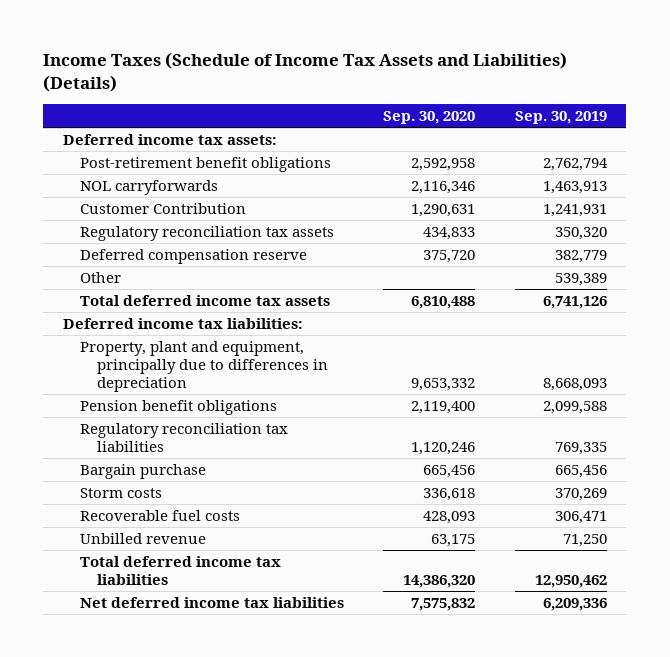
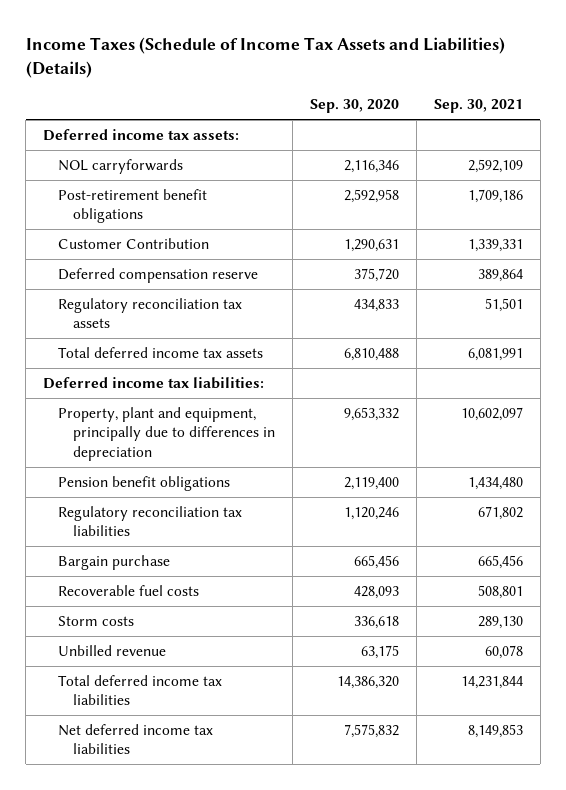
- | Sep. 30, 2020 | Sep. 30, 2019
+ | Sep. 30, 2020 | Sep. 30, 2021
moved down: Post-retirement benefit obligations | 2,592,958 | 1,709,186
- Other | | 539,389
moved down: Regulatory reconciliation tax assets | 434,833 | 51,501
moved down: Storm costs | 336,618 | 289,130

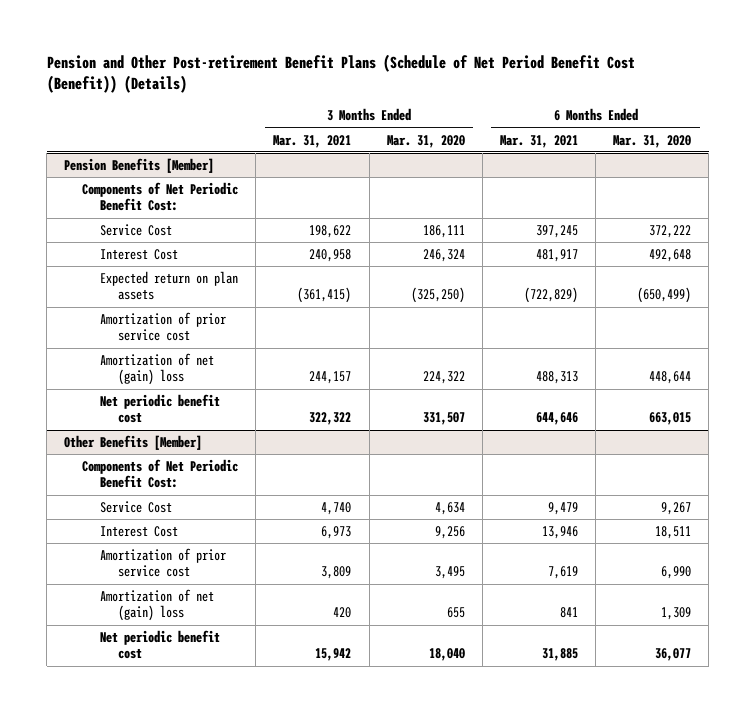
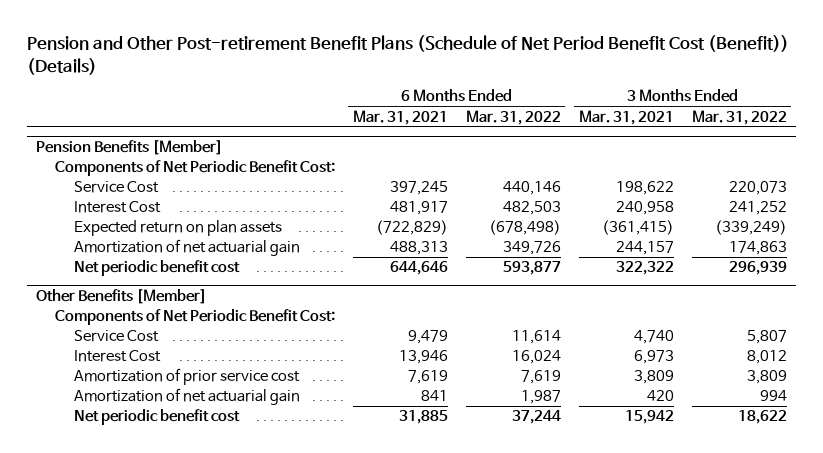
- | 3 Months Ended Mar. 31, 2021 | 3 Months Ended Mar. 31, 2020 | 6 Months Ended Mar. 31, 2021 | 6 Months Ended Mar. 31, 2020
+ | 6 Months Ended Mar. 31, 2021 | 6 Months Ended Mar. 31, 2022 | 3 Months Ended Mar. 31, 2021 | 3 Months Ended Mar. 31, 2022
@ Pension Benefits [Member]
- Amortization of prior service cost
- Amortization of net (gain) loss | 244,157 | 224,322 | 488,313 | 448,644
+ Amortization of net actuarial gain | 488,313 | 349,726 | 244,157 | 174,863
@ Other Benefits [Member]
- Amortization of net (gain) loss | 420 | 655 | 841 | 1,309
+ Amortization of net actuarial gain | 841 | 1,987 | 420 | 994

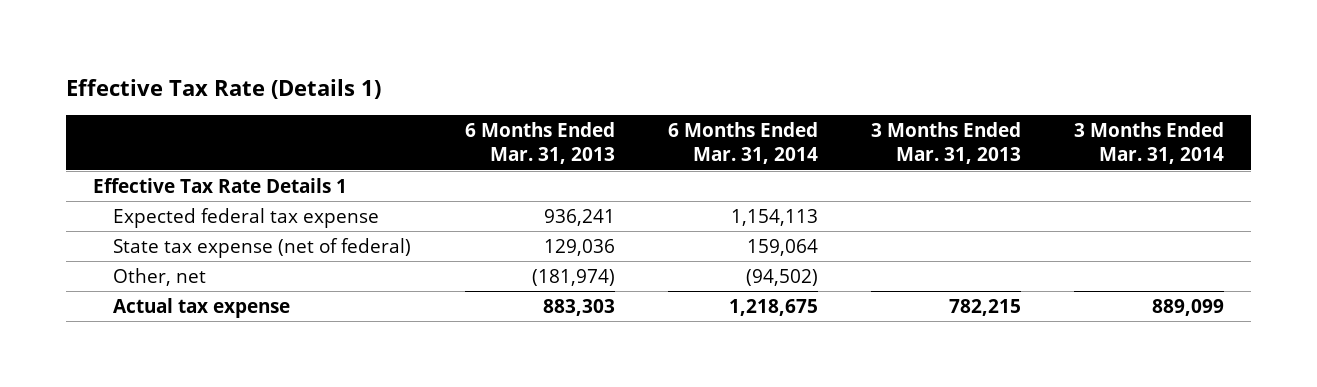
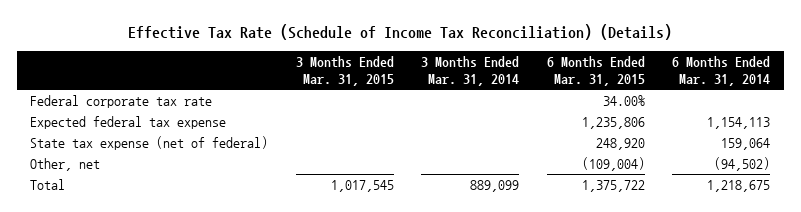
- Effective Tax Rate (Details 1)
+ Effective Tax Rate (Schedule of Income Tax Reconciliation) (Details)
- | 6 Months Ended Mar. 31, 2013 | 6 Months Ended Mar. 31, 2014 | 3 Months Ended Mar. 31, 2013 | 3 Months Ended Mar. 31, 2014
+ | 3 Months Ended Mar. 31, 2015 | 3 Months Ended Mar. 31, 2014 | 6 Months Ended Mar. 31, 2015 | 6 Months Ended Mar. 31, 2014
- Effective Tax Rate Details 1
+ Federal corporate tax rate | | | 34.00% |
- Actual tax expense | 883,303 | 1,218,675 | 782,215 | 889,099
+ Total | 1,017,545 | 889,099 | 1,375,722 | 1,218,675

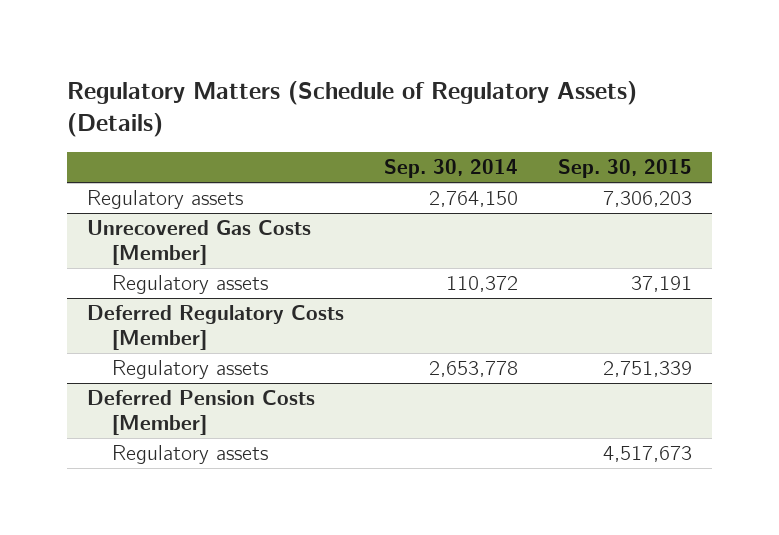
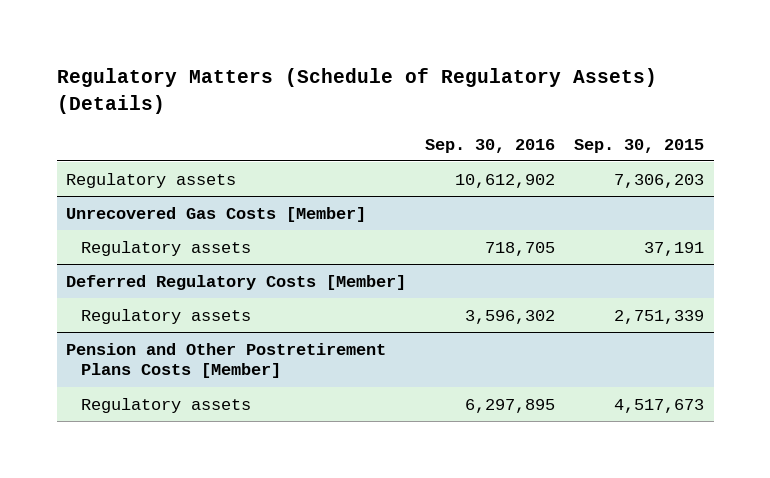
- | Sep. 30, 2014 | Sep. 30, 2015
+ | Sep. 30, 2016 | Sep. 30, 2015
- Deferred Pension Costs [Member]
+ Pension and Other Postretirement Plans Costs [Member]

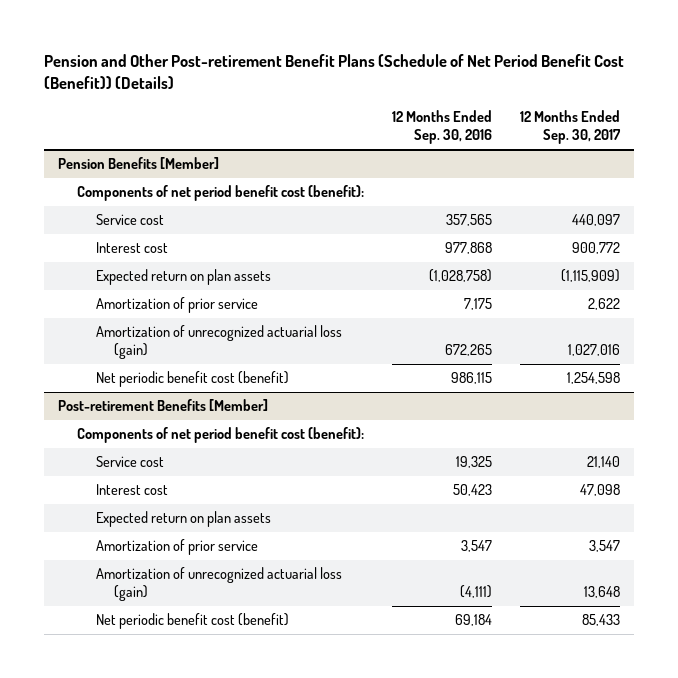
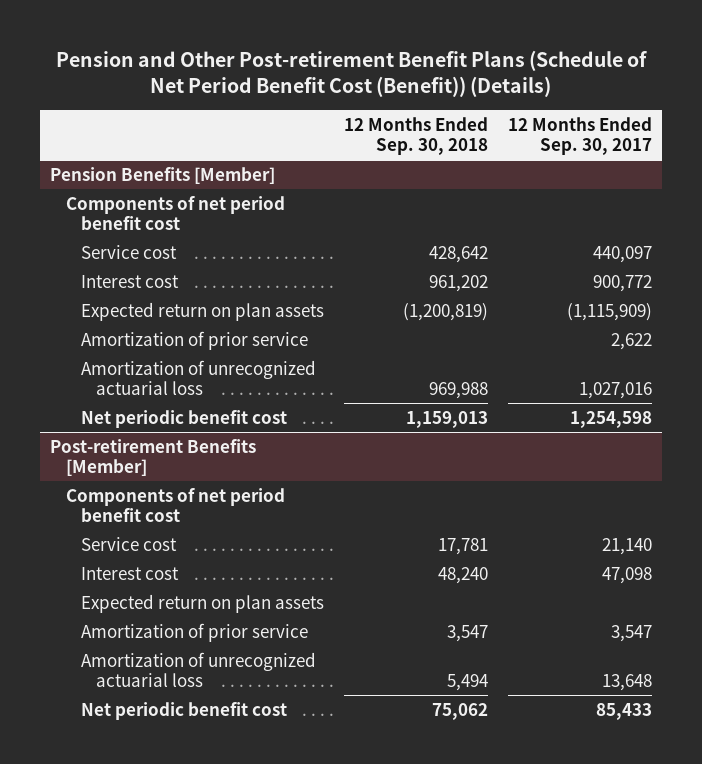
- | 12 Months Ended Sep. 30, 2016 | 12 Months Ended Sep. 30, 2017
+ | 12 Months Ended Sep. 30, 2018 | 12 Months Ended Sep. 30, 2017
@ Pension Benefits [Member]
- Components of net period benefit cost (benefit):
+ Components of net period benefit cost
- Amortization of unrecognized actuarial loss (gain) | 672,265 | 1,027,016
- Net periodic benefit cost (benefit) | 986,115 | 1,254,598
+ Amortization of unrecognized actuarial loss | 969,988 | 1,027,016
+ Net periodic benefit cost | 1,159,013 | 1,254,598
@ Post-retirement Benefits [Member]
- Components of net period benefit cost (benefit):
+ Components of net period benefit cost
- Amortization of unrecognized actuarial loss (gain) | (4,111) | 13,648
- Net periodic benefit cost (benefit) | 69,184 | 85,433
+ Amortization of unrecognized actuarial loss | 5,494 | 13,648
+ Net periodic benefit cost | 75,062 | 85,433

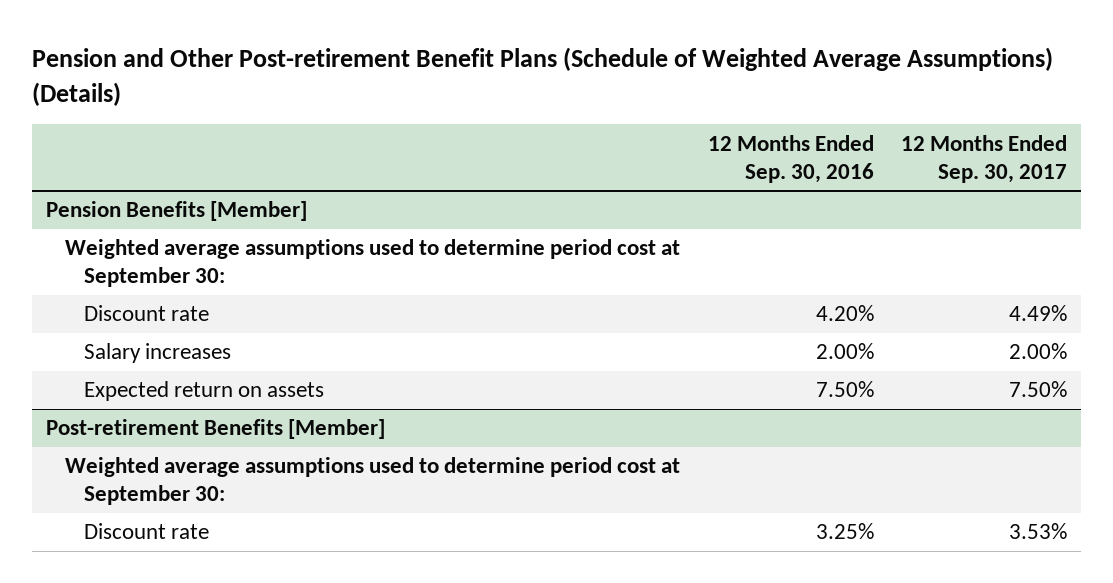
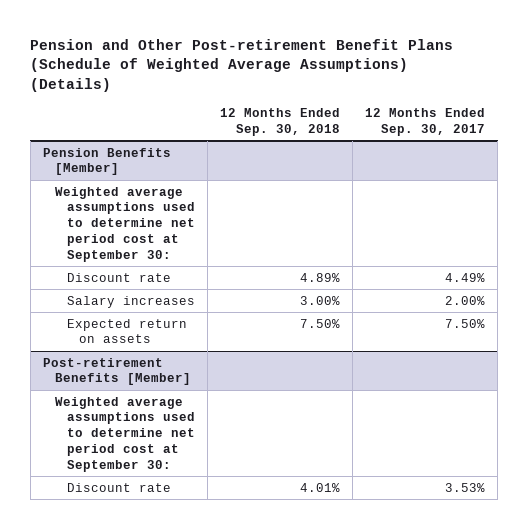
- | 12 Months Ended Sep. 30, 2016 | 12 Months Ended Sep. 30, 2017
+ | 12 Months Ended Sep. 30, 2018 | 12 Months Ended Sep. 30, 2017
@ Pension Benefits [Member]
- Weighted average assumptions used to determine period cost at September 30:
+ Weighted average assumptions used to determine net period cost at September 30:
@ Post-retirement Benefits [Member]
- Weighted average assumptions used to determine period cost at September 30:
+ Weighted average assumptions used to determine net period cost at September 30:

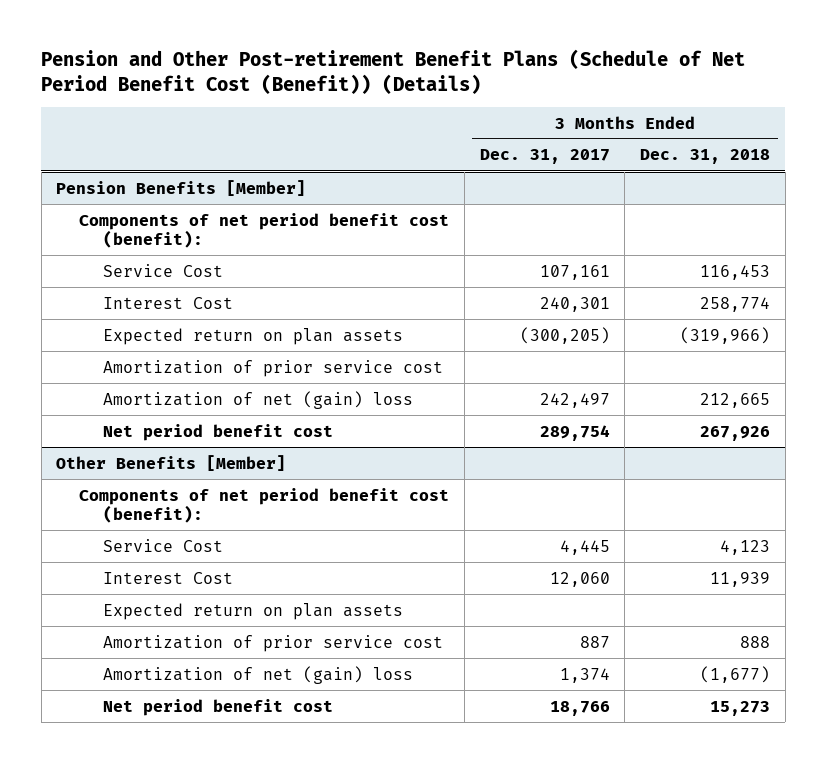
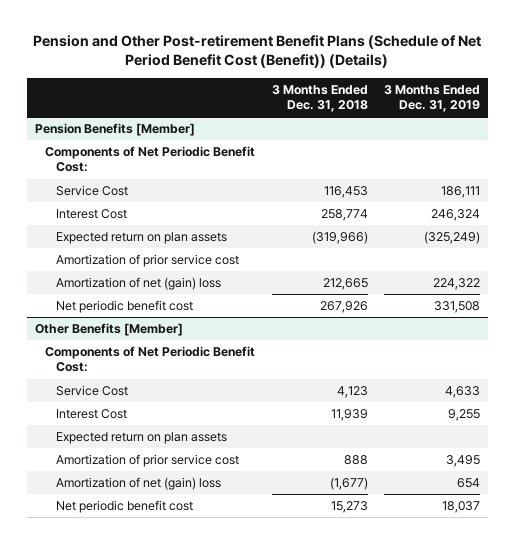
- | 3 Months Ended Dec. 31, 2017 | 3 Months Ended Dec. 31, 2018
+ | 3 Months Ended Dec. 31, 2018 | 3 Months Ended Dec. 31, 2019
@ Pension Benefits [Member]
- Components of net period benefit cost (benefit):
+ Components of Net Periodic Benefit Cost:
- Net period benefit cost | 289,754 | 267,926
+ Net periodic benefit cost | 267,926 | 331,508
@ Other Benefits [Member]
- Components of net period benefit cost (benefit):
+ Components of Net Periodic Benefit Cost:
- Net period benefit cost | 18,766 | 15,273
+ Net periodic benefit cost | 15,273 | 18,037

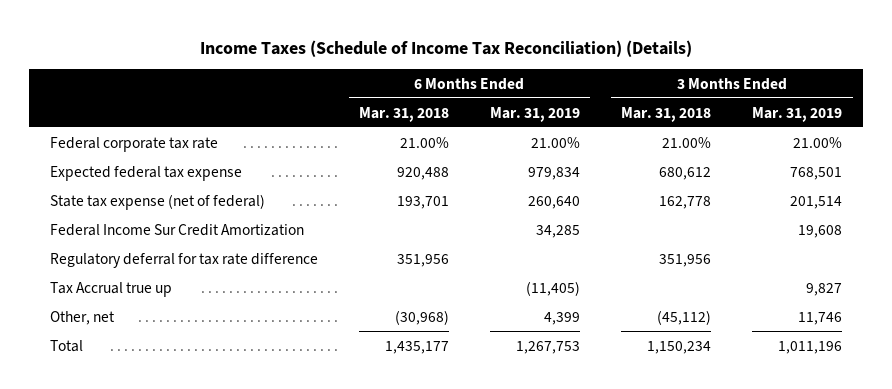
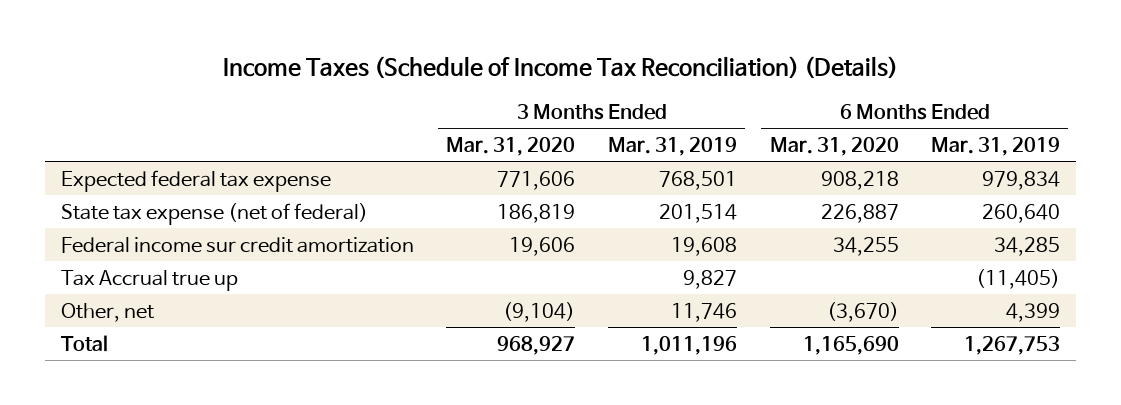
- | 6 Months Ended Mar. 31, 2018 | 6 Months Ended Mar. 31, 2019 | 3 Months Ended Mar. 31, 2018 | 3 Months Ended Mar. 31, 2019
+ | 3 Months Ended Mar. 31, 2020 | 3 Months Ended Mar. 31, 2019 | 6 Months Ended Mar. 31, 2020 | 6 Months Ended Mar. 31, 2019
- Federal corporate tax rate | 21.00% | 21.00% | 21.00% | 21.00%
- Federal Income Sur Credit Amortization | | 34,285 | | 19,608
- Regulatory deferral for tax rate difference | 351,956 | | 351,956 |
+ Federal income sur credit amortization | 19,606 | 19,608 | 34,255 | 34,285

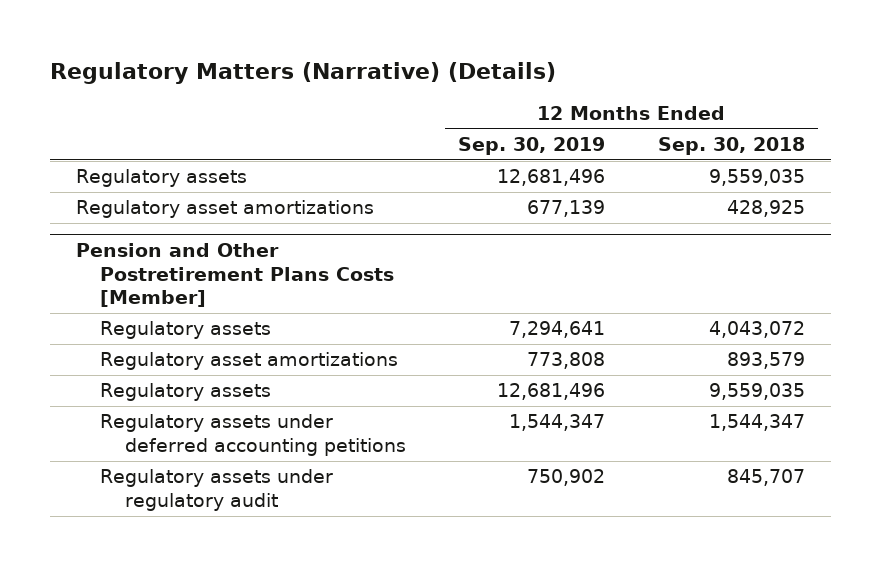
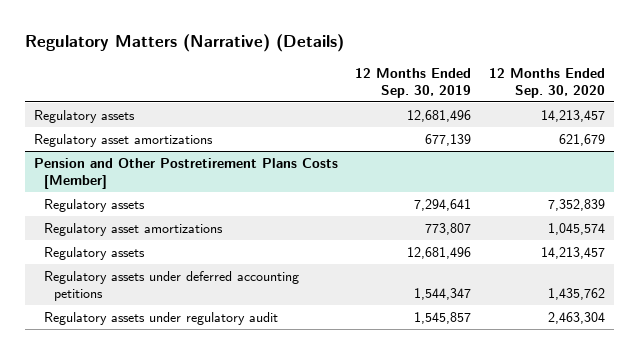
- | 12 Months Ended Sep. 30, 2019 | 12 Months Ended Sep. 30, 2018
+ | 12 Months Ended Sep. 30, 2019 | 12 Months Ended Sep. 30, 2020
@ Pension and Other Postretirement Plans Costs [Member]
- Regulatory asset amortizations | 773,808 | 893,579
+ Regulatory asset amortizations | 773,807 | 1,045,574
- Regulatory assets under regulatory audit | 750,902 | 845,707
+ Regulatory assets under regulatory audit | 1,545,857 | 2,463,304

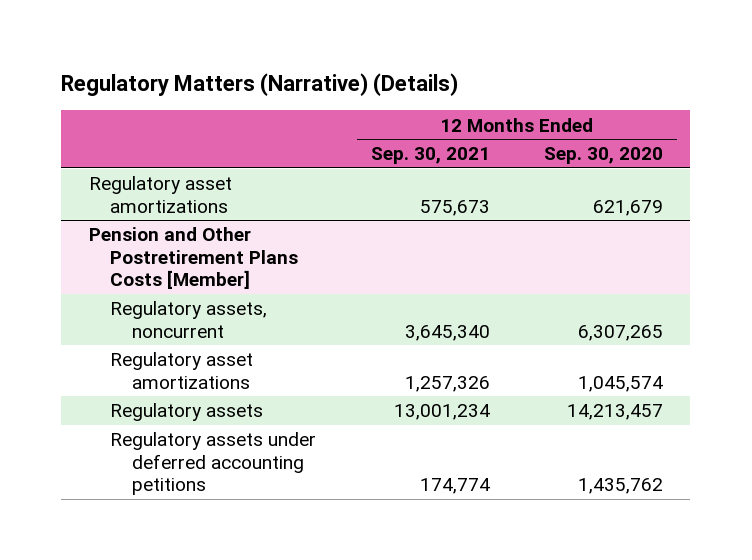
- | 12 Months Ended Sep. 30, 2019 | 12 Months Ended Sep. 30, 2020
+ | 12 Months Ended Sep. 30, 2021 | 12 Months Ended Sep. 30, 2020
- Regulatory assets | 12,681,496 | 14,213,457
@ Pension and Other Postretirement Plans Costs [Member]
- Regulatory assets | 7,294,641 | 7,352,839
+ Regulatory assets, noncurrent | 3,645,340 | 6,307,265
- Regulatory assets under regulatory audit | 1,545,857 | 2,463,304

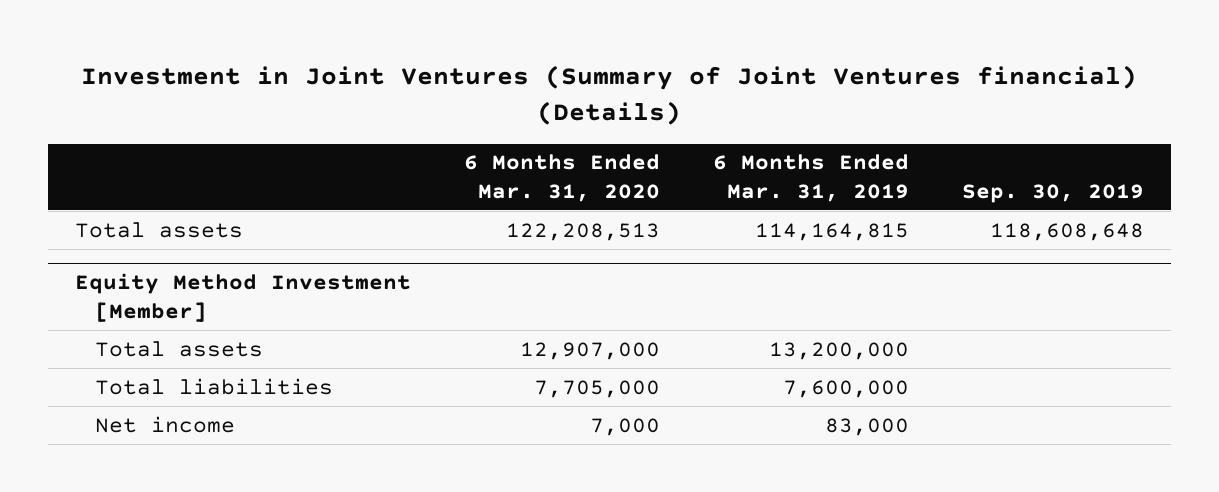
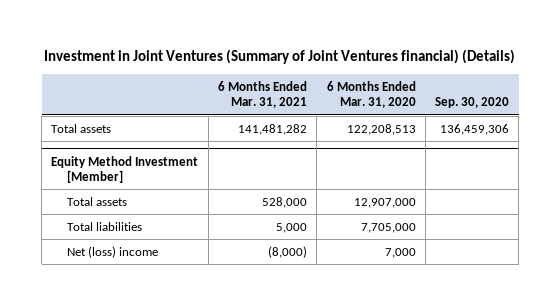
- | 6 Months Ended Mar. 31, 2020 | 6 Months Ended Mar. 31, 2019 | Sep. 30, 2019
+ | 6 Months Ended Mar. 31, 2021 | 6 Months Ended Mar. 31, 2020 | Sep. 30, 2020
@ Equity Method Investment [Member]
- Net income | 7,000 | 83,000 |
+ Net (loss) income | (8,000) | 7,000 |

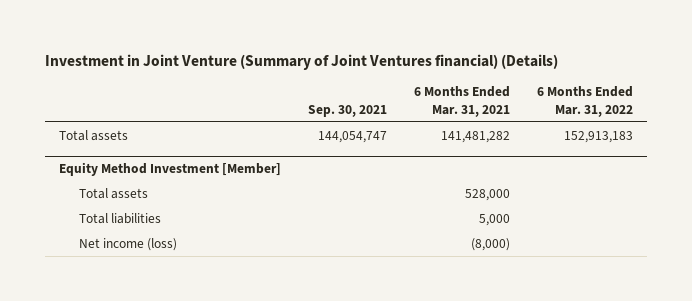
- Investment in Joint Ventures (Summary of Joint Ventures financial) (Details)
+ Investment in Joint Venture (Summary of Joint Ventures financial) (Details)
- | 6 Months Ended Mar. 31, 2021 | 6 Months Ended Mar. 31, 2020 | Sep. 30, 2020
+ | Sep. 30, 2021 | 6 Months Ended Mar. 31, 2021 | 6 Months Ended Mar. 31, 2022
@ Equity Method Investment [Member]
- Net (loss) income | (8,000) | 7,000 |
+ Net income (loss) | | (8,000) |

